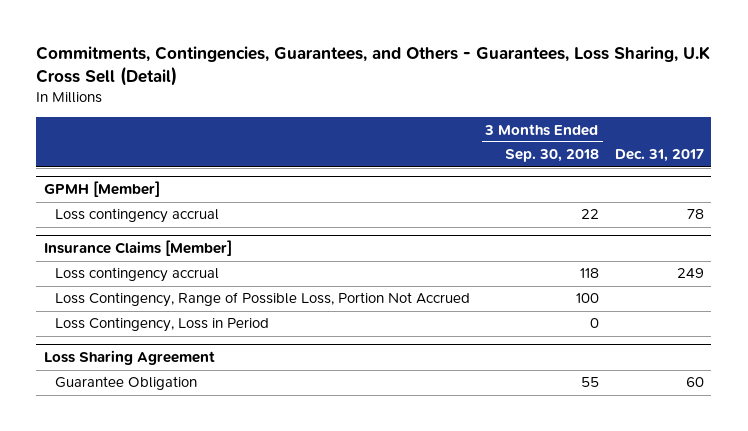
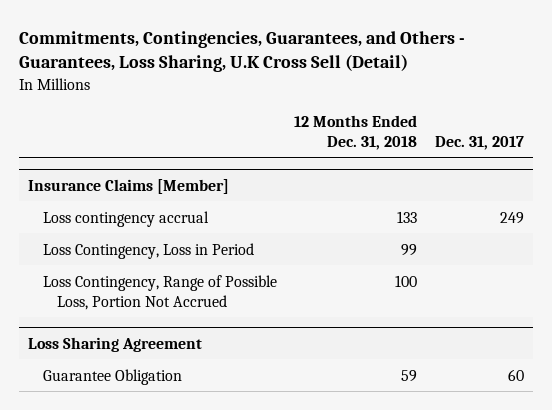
- | 3 Months Ended Sep. 30, 2018 | Dec. 31, 2017
+ | 12 Months Ended Dec. 31, 2018 | Dec. 31, 2017
- GPMH [Member]
- Loss contingency accrual | 22 | 78
@ Insurance Claims [Member]
moved down: Loss Contingency, Range of Possible Loss, Portion Not Accrued | 100 |

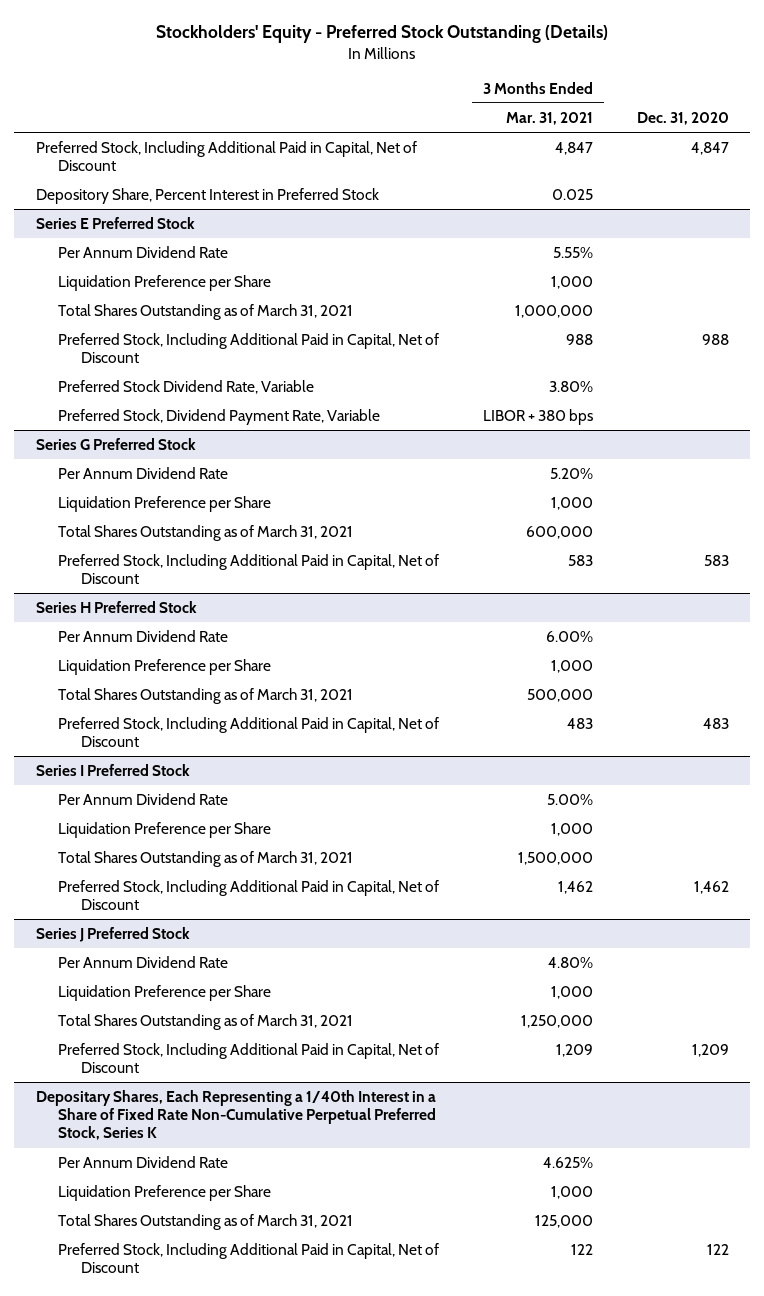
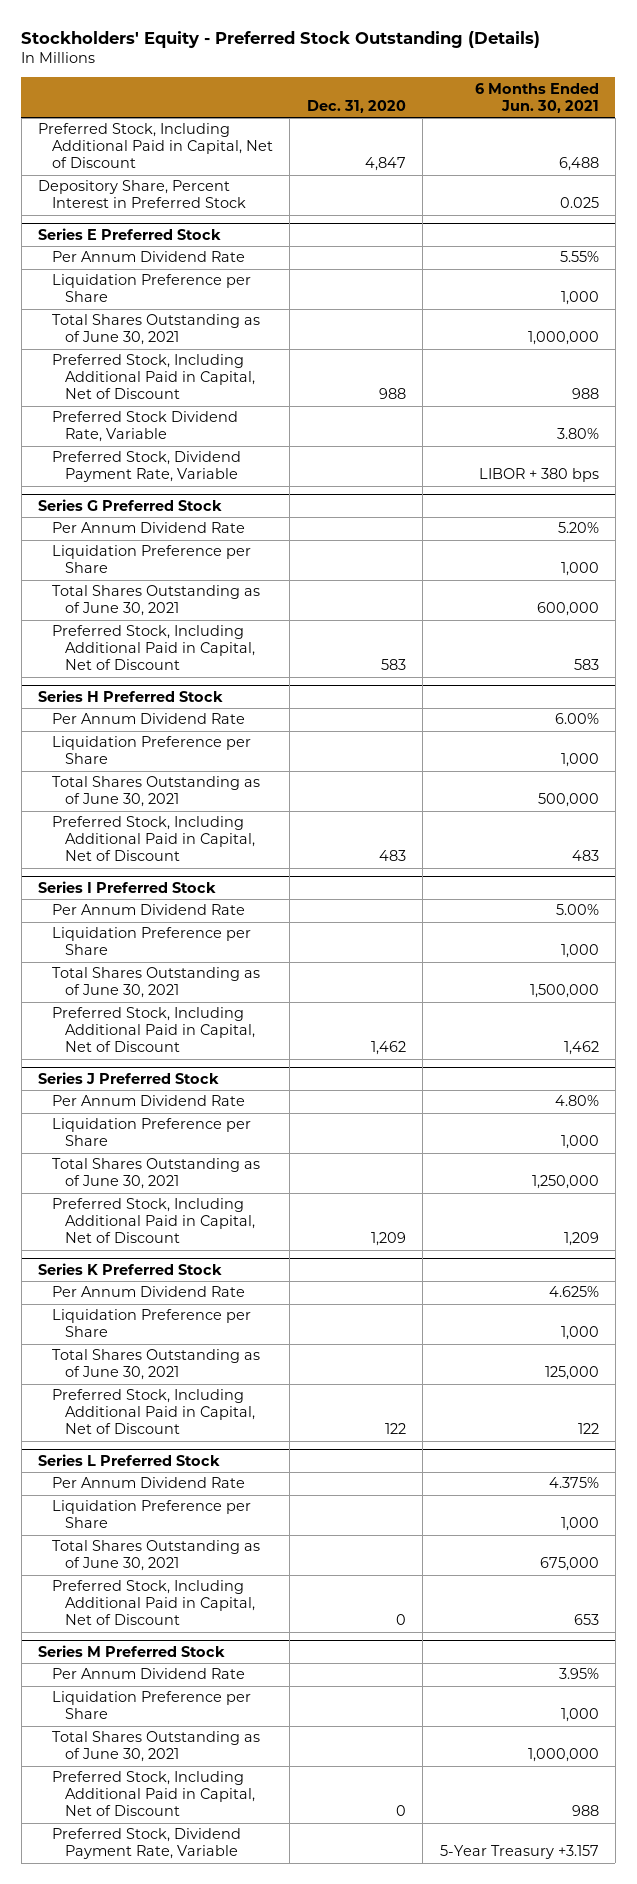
- | 3 Months Ended Mar. 31, 2021 | Dec. 31, 2020
+ | Dec. 31, 2020 | 6 Months Ended Jun. 30, 2021
@ Series E Preferred Stock
- Total Shares Outstanding as of March 31, 2021 | 1,000,000 |
+ Total Shares Outstanding as of June 30, 2021 | | 1,000,000
@ Series G Preferred Stock
- Total Shares Outstanding as of March 31, 2021 | 600,000 |
+ Total Shares Outstanding as of June 30, 2021 | | 600,000
@ Series H Preferred Stock
- Total Shares Outstanding as of March 31, 2021 | 500,000 |
+ Total Shares Outstanding as of June 30, 2021 | | 500,000
@ Series I Preferred Stock
- Total Shares Outstanding as of March 31, 2021 | 1,500,000 |
+ Total Shares Outstanding as of June 30, 2021 | | 1,500,000
@ Series J Preferred Stock
- Total Shares Outstanding as of March 31, 2021 | 1,250,000 |
+ Total Shares Outstanding as of June 30, 2021 | | 1,250,000
- Depositary Shares, Each Representing a 1/40th Interest in a Share of Fixed Rate Non-Cumulative Perpetual Preferred Stock, Series K
+ Series K Preferred Stock
- Total Shares Outstanding as of March 31, 2021 | 125,000 |
+ Total Shares Outstanding as of June 30, 2021 | | 125,000
+ Series L Preferred Stock
+ Per Annum Dividend Rate | | 4.375%
+ Liquidation Preference per Share | | 1,000
+ Total Shares Outstanding as of June 30, 2021 | | 675,000
+ Preferred Stock, Including Additional Paid in Capital, Net of Discount | 0 | 653
+ Series M Preferred Stock
+ Per Annum Dividend Rate | | 3.95%
+ Liquidation Preference per Share | | 1,000
+ Total Shares Outstanding as of June 30, 2021 | | 1,000,000
+ Preferred Stock, Including Additional Paid in Capital, Net of Discount | 0 | 988
+ Preferred Stock, Dividend Payment Rate, Variable | | 5-Year Treasury +3.157

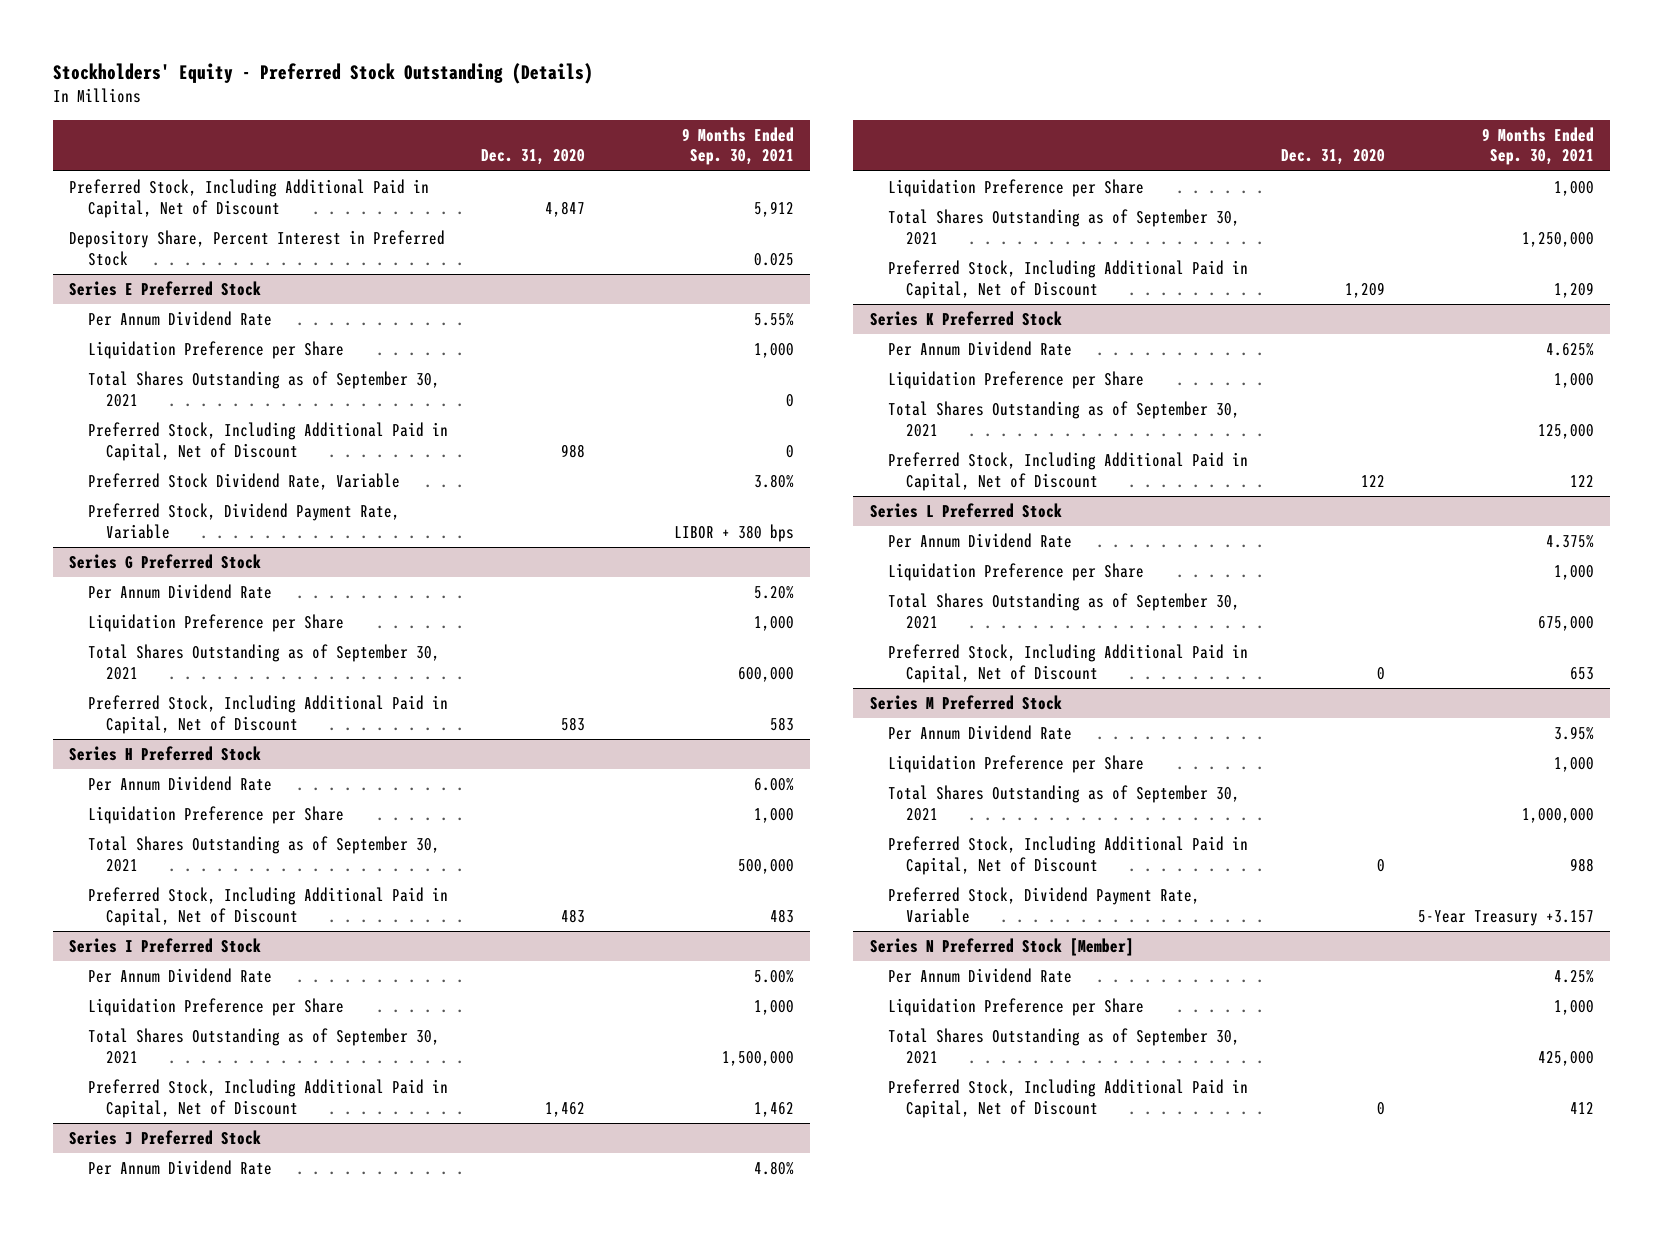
- | Dec. 31, 2020 | 6 Months Ended Jun. 30, 2021
+ | Dec. 31, 2020 | 9 Months Ended Sep. 30, 2021
@ Series E Preferred Stock
- Total Shares Outstanding as of June 30, 2021 | | 1,000,000
+ Total Shares Outstanding as of September 30, 2021 | | 0
@ Series G Preferred Stock
- Total Shares Outstanding as of June 30, 2021 | | 600,000
+ Total Shares Outstanding as of September 30, 2021 | | 600,000
@ Series H Preferred Stock
- Total Shares Outstanding as of June 30, 2021 | | 500,000
+ Total Shares Outstanding as of September 30, 2021 | | 500,000
@ Series I Preferred Stock
- Total Shares Outstanding as of June 30, 2021 | | 1,500,000
+ Total Shares Outstanding as of September 30, 2021 | | 1,500,000
@ Series J Preferred Stock
- Total Shares Outstanding as of June 30, 2021 | | 1,250,000
+ Total Shares Outstanding as of September 30, 2021 | | 1,250,000
@ Series K Preferred Stock
- Total Shares Outstanding as of June 30, 2021 | | 125,000
+ Total Shares Outstanding as of September 30, 2021 | | 125,000
@ Series L Preferred Stock
- Total Shares Outstanding as of June 30, 2021 | | 675,000
+ Total Shares Outstanding as of September 30, 2021 | | 675,000
@ Series M Preferred Stock
- Total Shares Outstanding as of June 30, 2021 | | 1,000,000
+ Total Shares Outstanding as of September 30, 2021 | | 1,000,000
+ Series N Preferred Stock [Member]
+ Per Annum Dividend Rate | | 4.25%
+ Liquidation Preference per Share | | 1,000
+ Total Shares Outstanding as of September 30, 2021 | | 425,000
+ Preferred Stock, Including Additional Paid in Capital, Net of Discount | 0 | 412

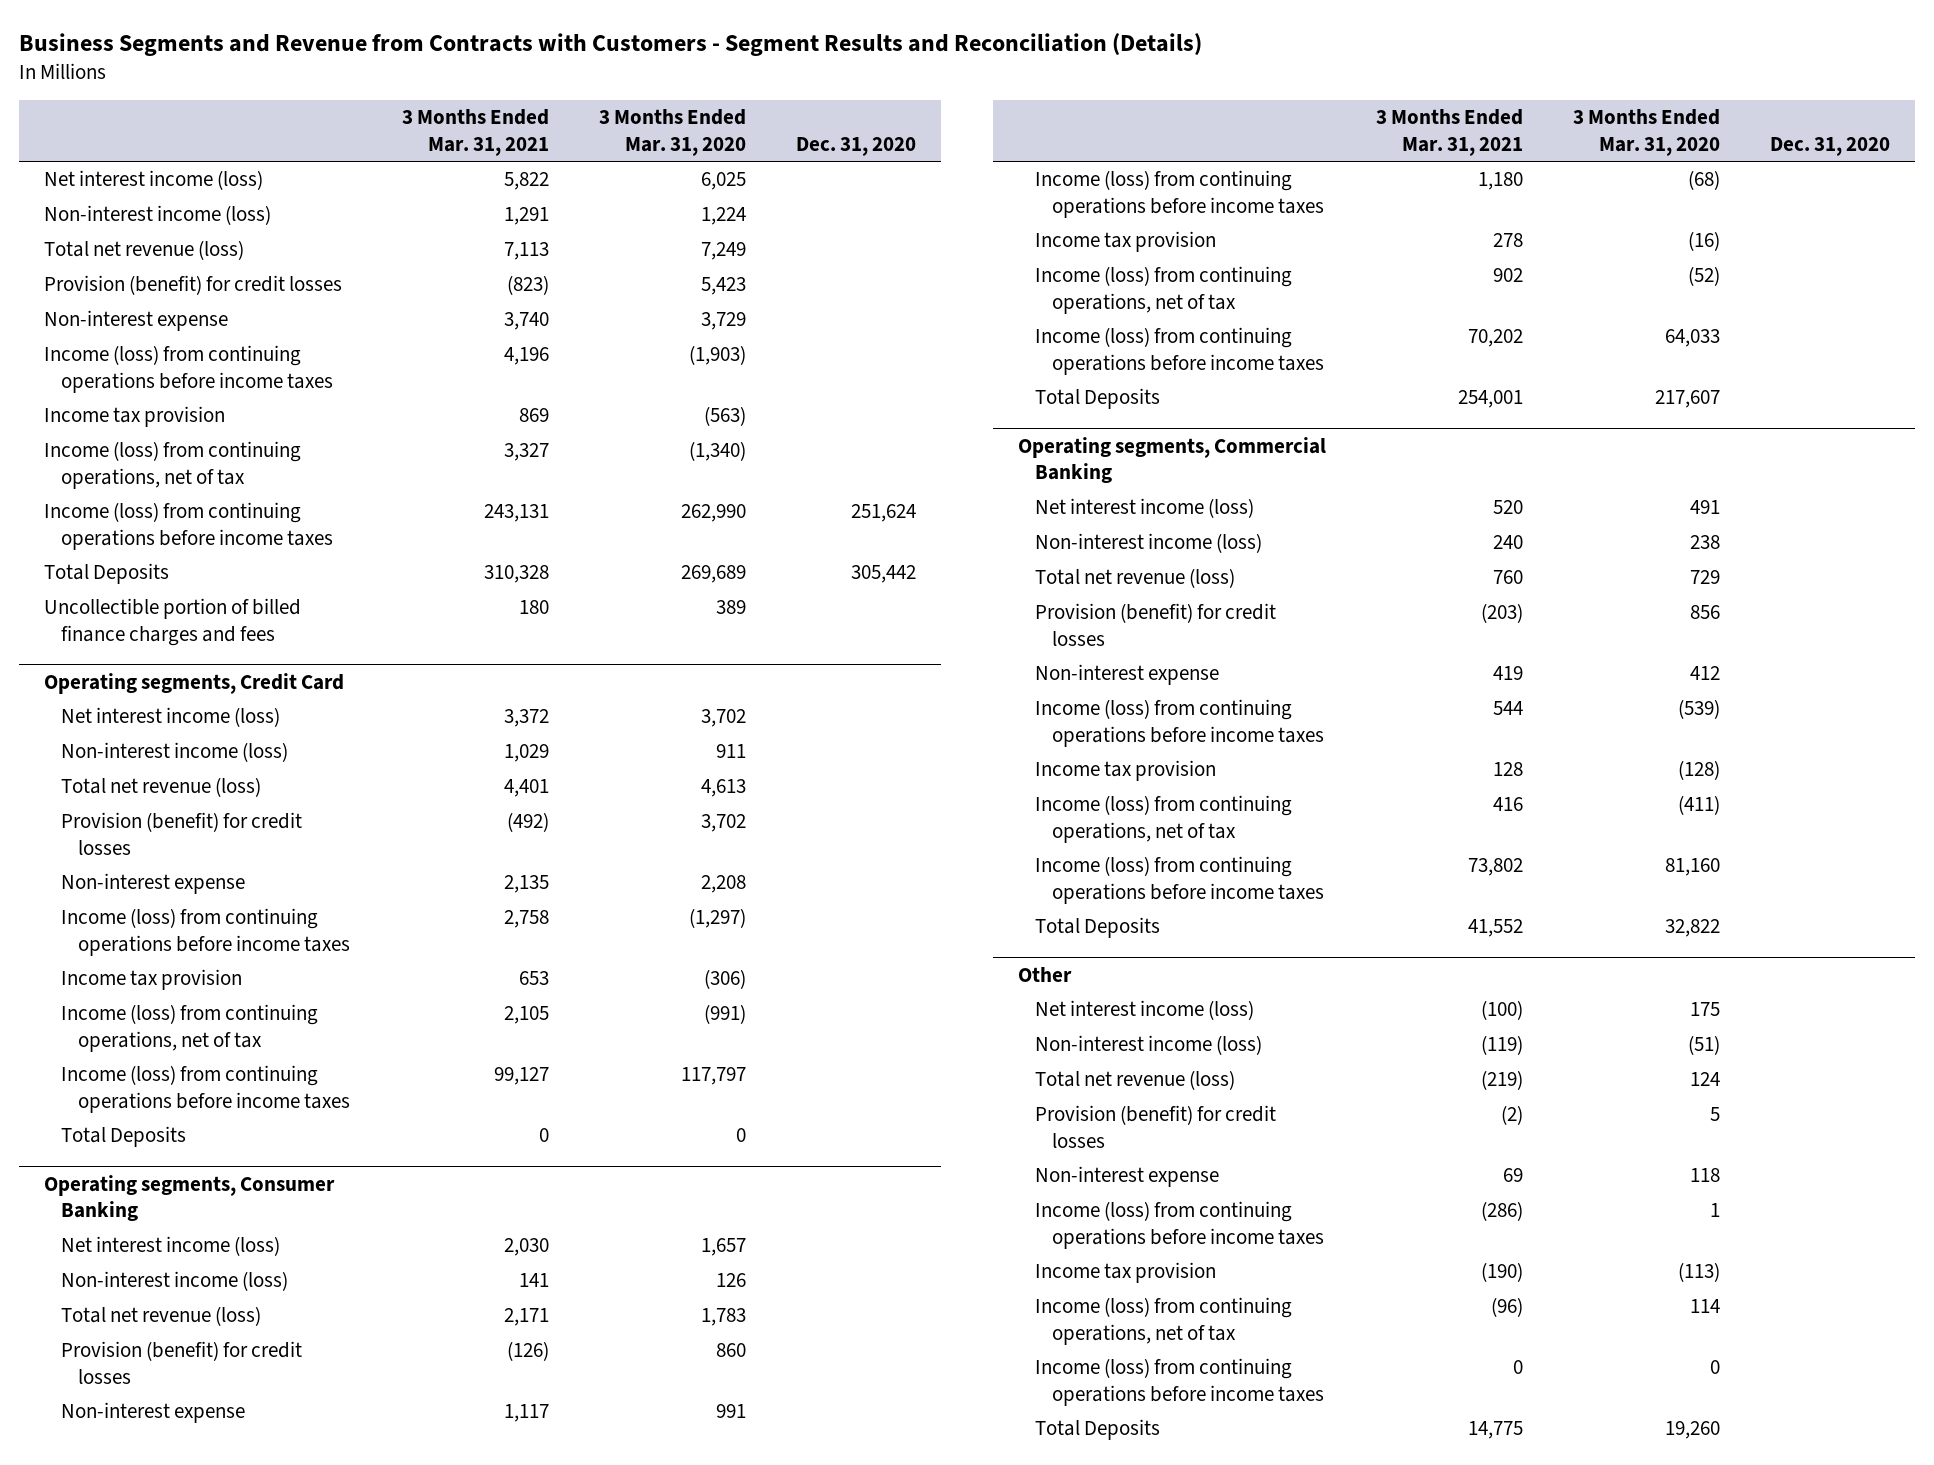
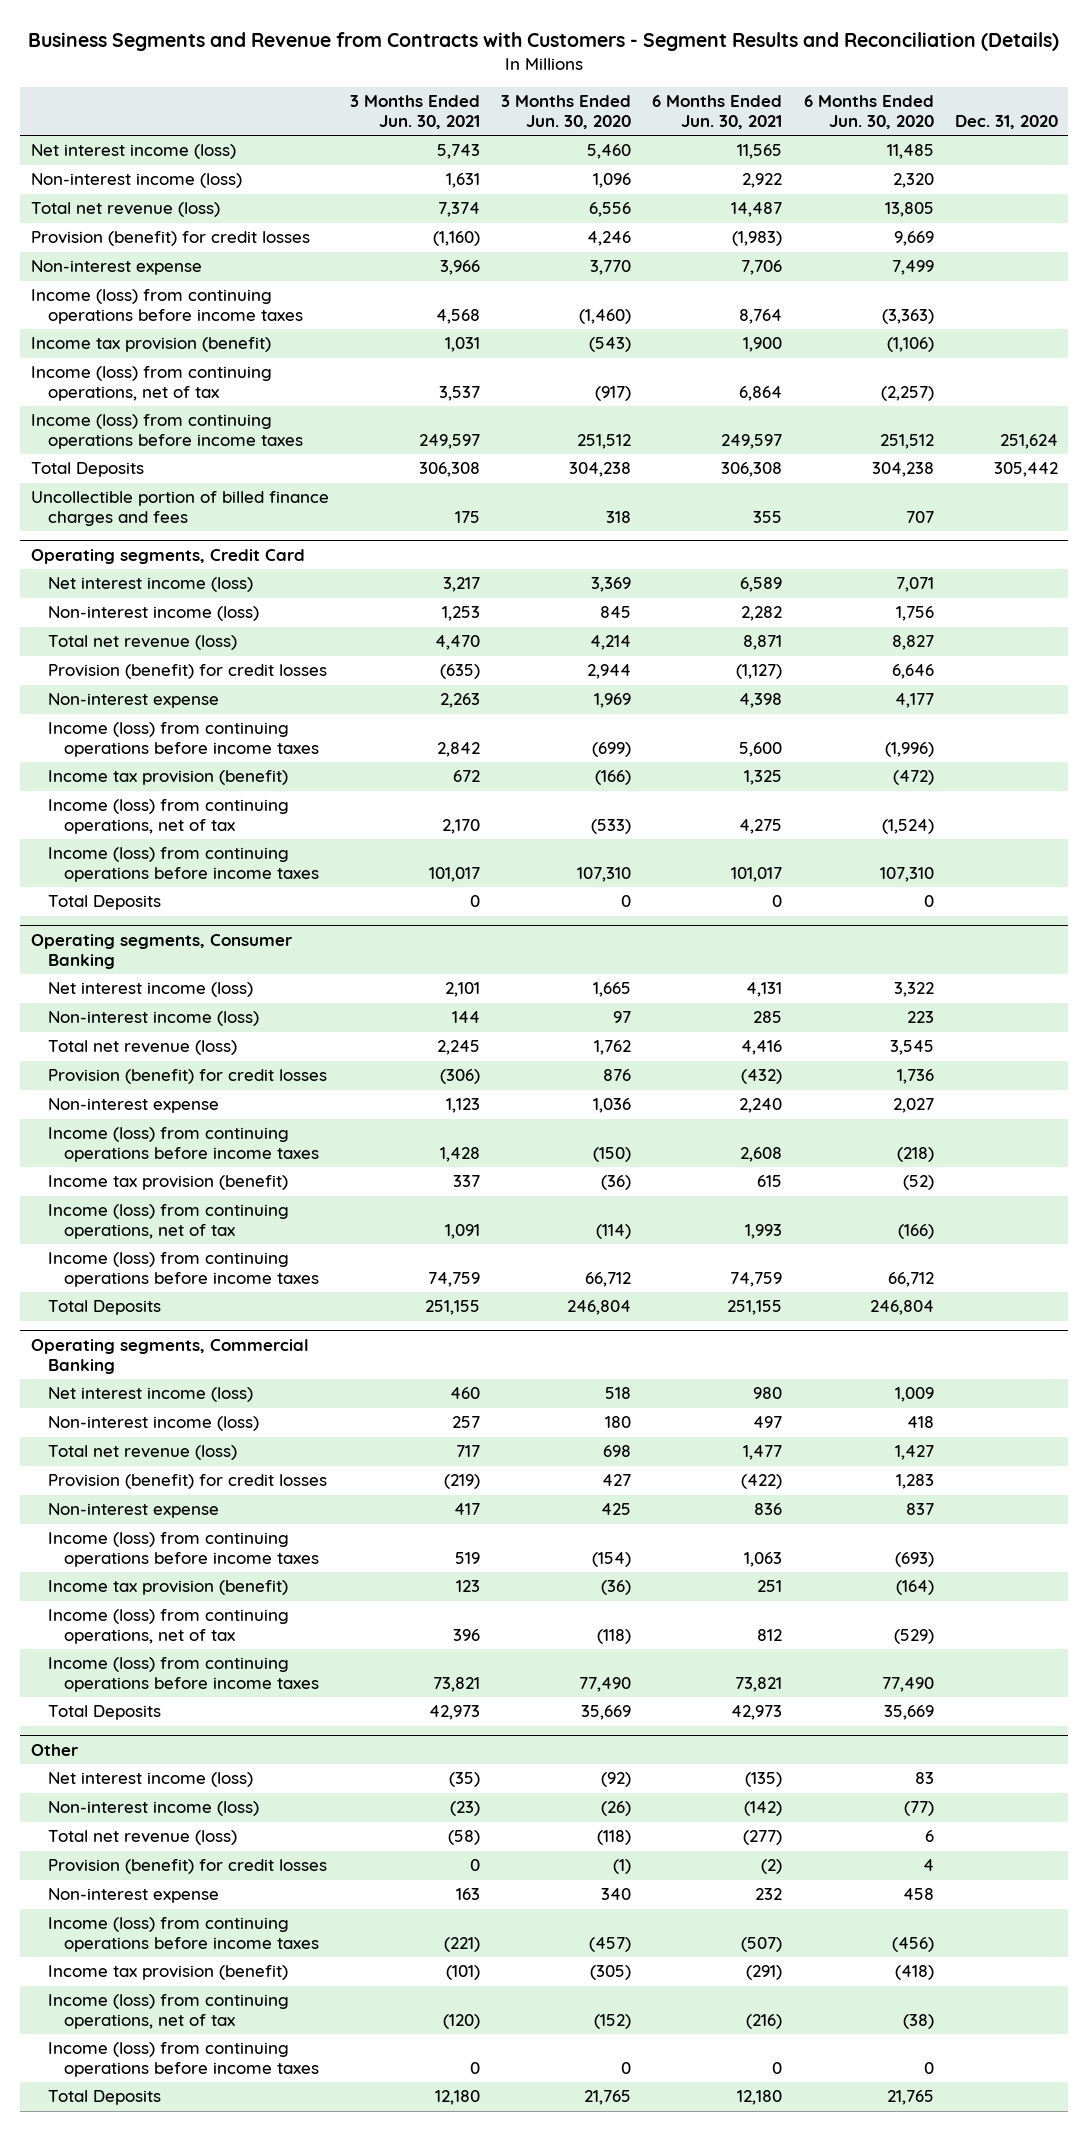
- | 3 Months Ended Mar. 31, 2021 | 3 Months Ended Mar. 31, 2020 | Dec. 31, 2020
+ | 3 Months Ended Jun. 30, 2021 | 3 Months Ended Jun. 30, 2020 | 6 Months Ended Jun. 30, 2021 | 6 Months Ended Jun. 30, 2020 | Dec. 31, 2020
- Income tax provision | 869 | (563) |
+ Income tax provision (benefit) | 1,031 | (543) | 1,900 | (1,106) |
@ Operating segments, Credit Card
- Income tax provision | 653 | (306) |
+ Income tax provision (benefit) | 672 | (166) | 1,325 | (472) |
@ Operating segments, Consumer Banking
- Income tax provision | 278 | (16) |
+ Income tax provision (benefit) | 337 | (36) | 615 | (52) |
@ Operating segments, Commercial Banking
- Income tax provision | 128 | (128) |
+ Income tax provision (benefit) | 123 | (36) | 251 | (164) |
@ Other
- Income tax provision | (190) | (113) |
+ Income tax provision (benefit) | (101) | (305) | (291) | (418) |

